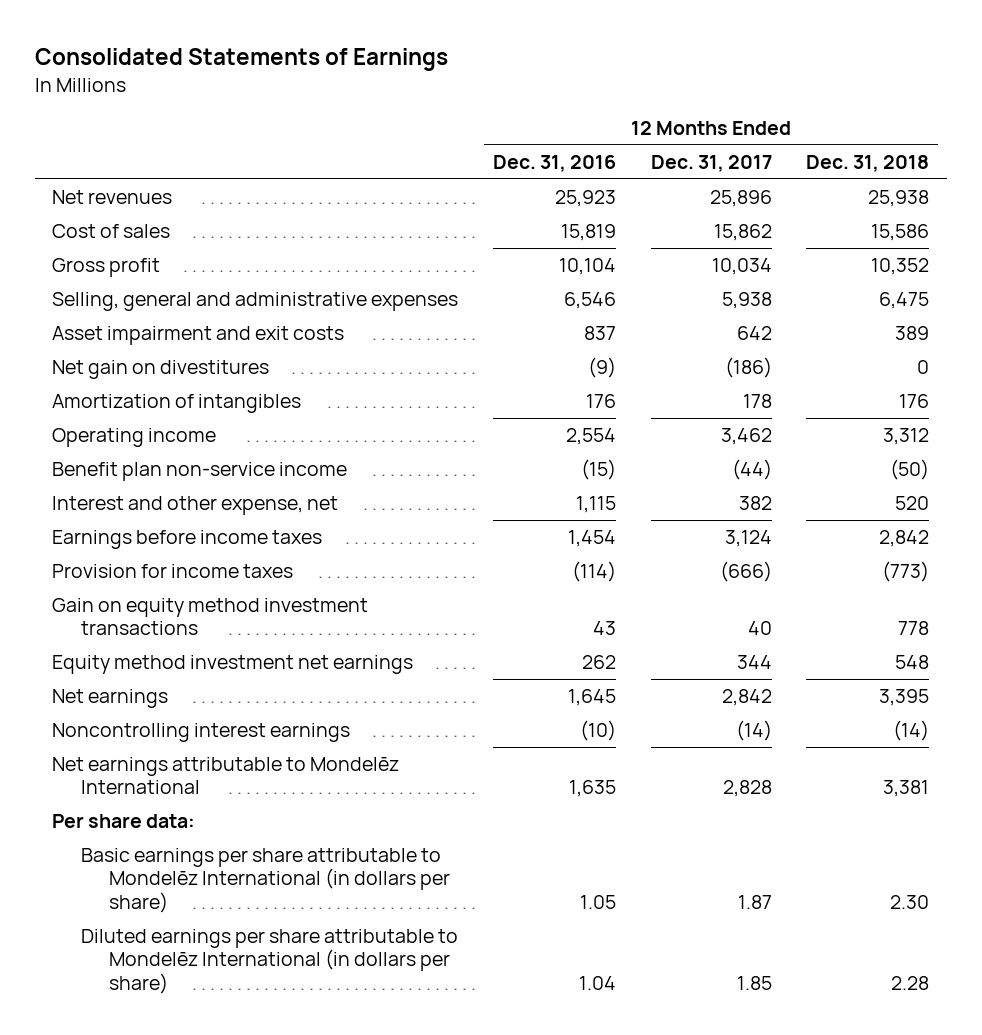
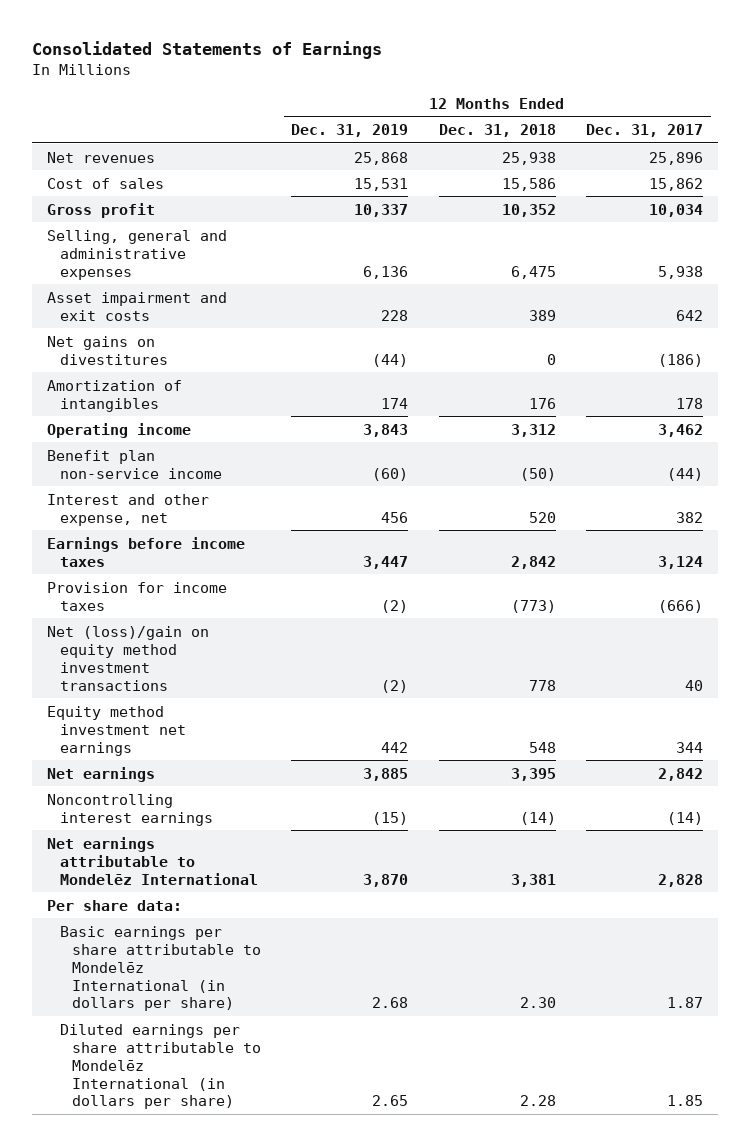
- | 12 Months Ended Dec. 31, 2016 | 12 Months Ended Dec. 31, 2017 | 12 Months Ended Dec. 31, 2018
+ | 12 Months Ended Dec. 31, 2019 | 12 Months Ended Dec. 31, 2018 | 12 Months Ended Dec. 31, 2017
- Net gain on divestitures | (9) | (186) | 0
+ Net gains on divestitures | (44) | 0 | (186)
- Gain on equity method investment transactions | 43 | 40 | 778
+ Net (loss)/gain on equity method investment transactions | (2) | 778 | 40

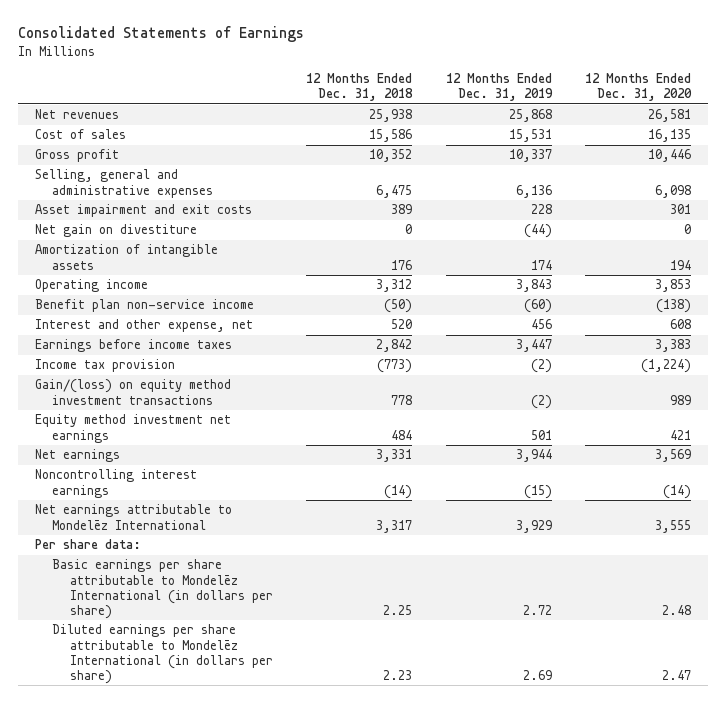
- | 12 Months Ended Dec. 31, 2019 | 12 Months Ended Dec. 31, 2018 | 12 Months Ended Dec. 31, 2017
+ | 12 Months Ended Dec. 31, 2018 | 12 Months Ended Dec. 31, 2019 | 12 Months Ended Dec. 31, 2020
- Net gains on divestitures | (44) | 0 | (186)
- Amortization of intangibles | 174 | 176 | 178
+ Net gain on divestiture | 0 | (44) | 0
+ Amortization of intangible assets | 176 | 174 | 194
- Provision for income taxes | (2) | (773) | (666)
- Net (loss)/gain on equity method investment transactions | (2) | 778 | 40
- Equity method investment net earnings | 442 | 548 | 344
- Net earnings | 3,885 | 3,395 | 2,842
+ Income tax provision | (773) | (2) | (1,224)
+ Gain/(loss) on equity method investment transactions | 778 | (2) | 989
+ Equity method investment net earnings | 484 | 501 | 421
+ Net earnings | 3,331 | 3,944 | 3,569
- Net earnings attributable to Mondelēz International | 3,870 | 3,381 | 2,828
+ Net earnings attributable to Mondelēz International | 3,317 | 3,929 | 3,555
- Basic earnings per share attributable to Mondelēz International (in dollars per share) | 2.68 | 2.30 | 1.87
- Diluted earnings per share attributable to Mondelēz International (in dollars per share) | 2.65 | 2.28 | 1.85
+ Basic earnings per share attributable to Mondelēz International (in dollars per share) | 2.25 | 2.72 | 2.48
+ Diluted earnings per share attributable to Mondelēz International (in dollars per share) | 2.23 | 2.69 | 2.47

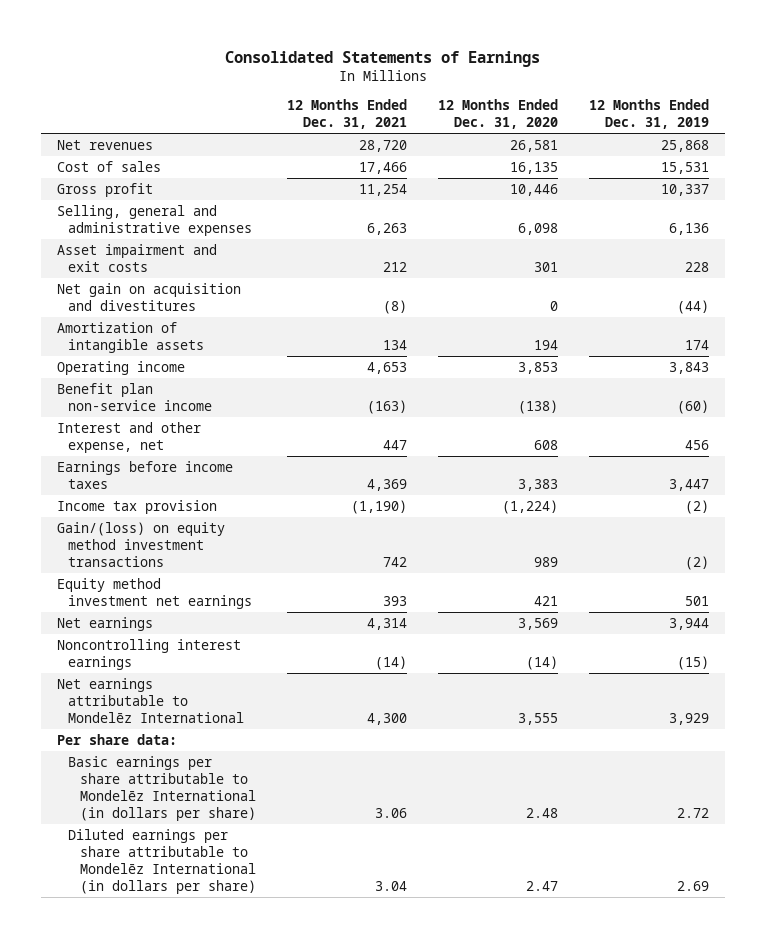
- | 12 Months Ended Dec. 31, 2018 | 12 Months Ended Dec. 31, 2019 | 12 Months Ended Dec. 31, 2020
+ | 12 Months Ended Dec. 31, 2021 | 12 Months Ended Dec. 31, 2020 | 12 Months Ended Dec. 31, 2019
- Net gain on divestiture | 0 | (44) | 0
+ Net gain on acquisition and divestitures | (8) | 0 | (44)

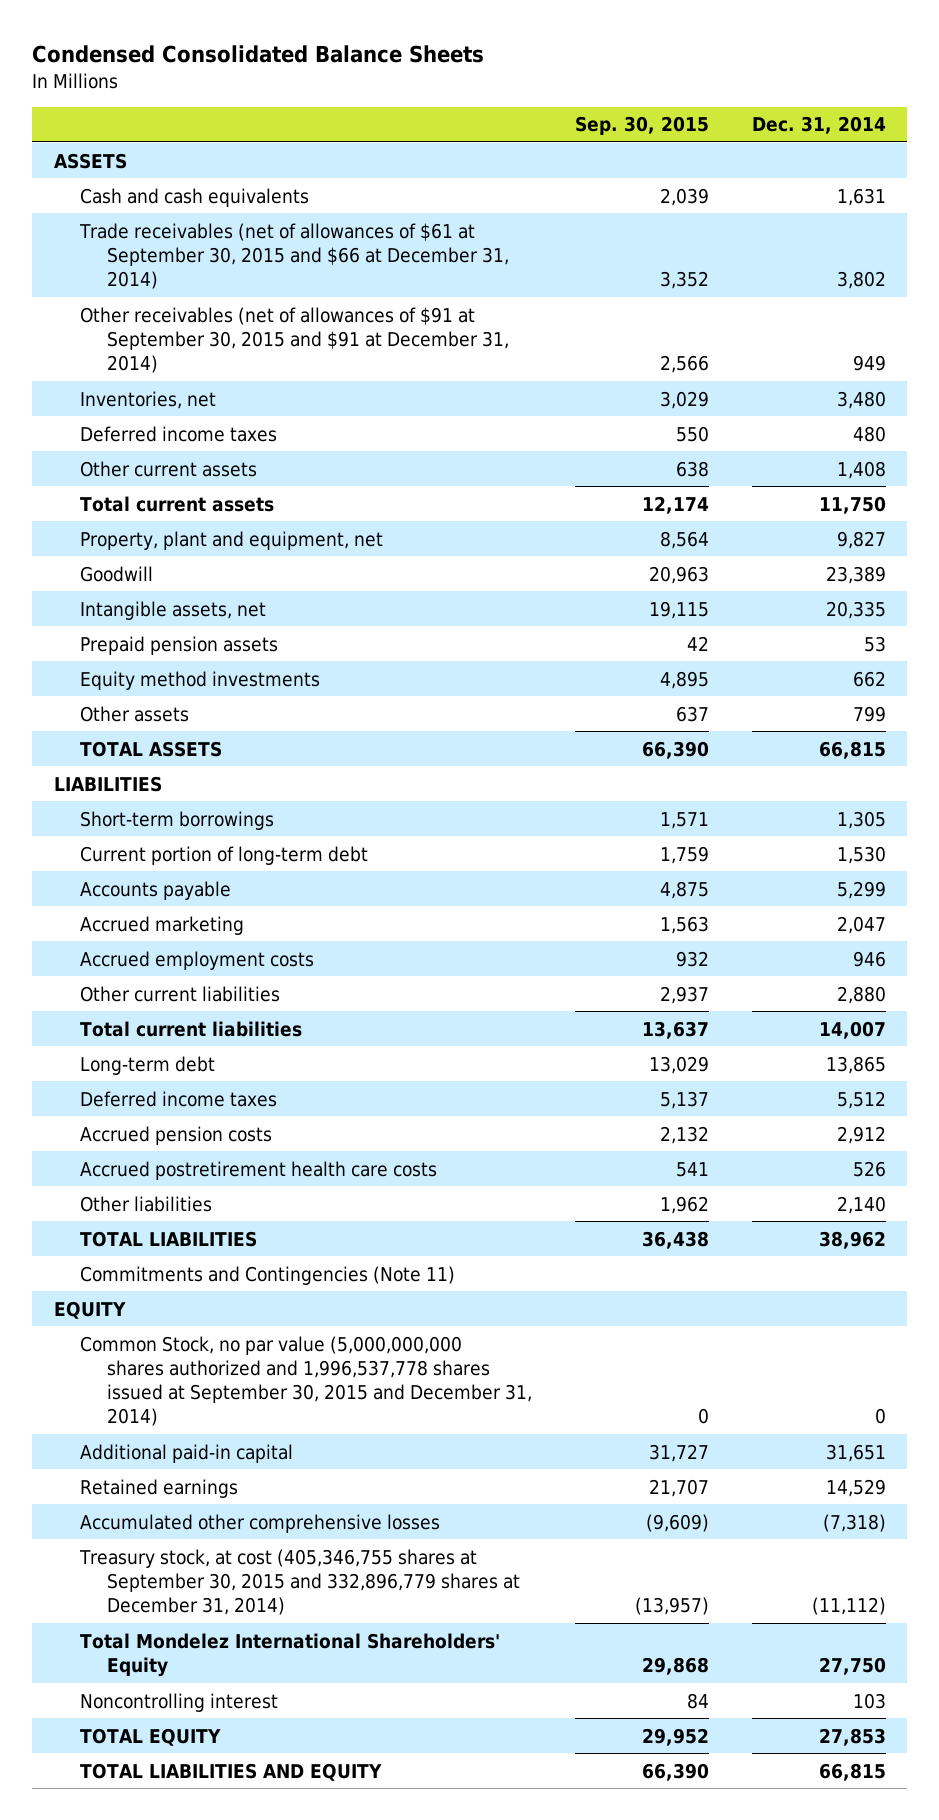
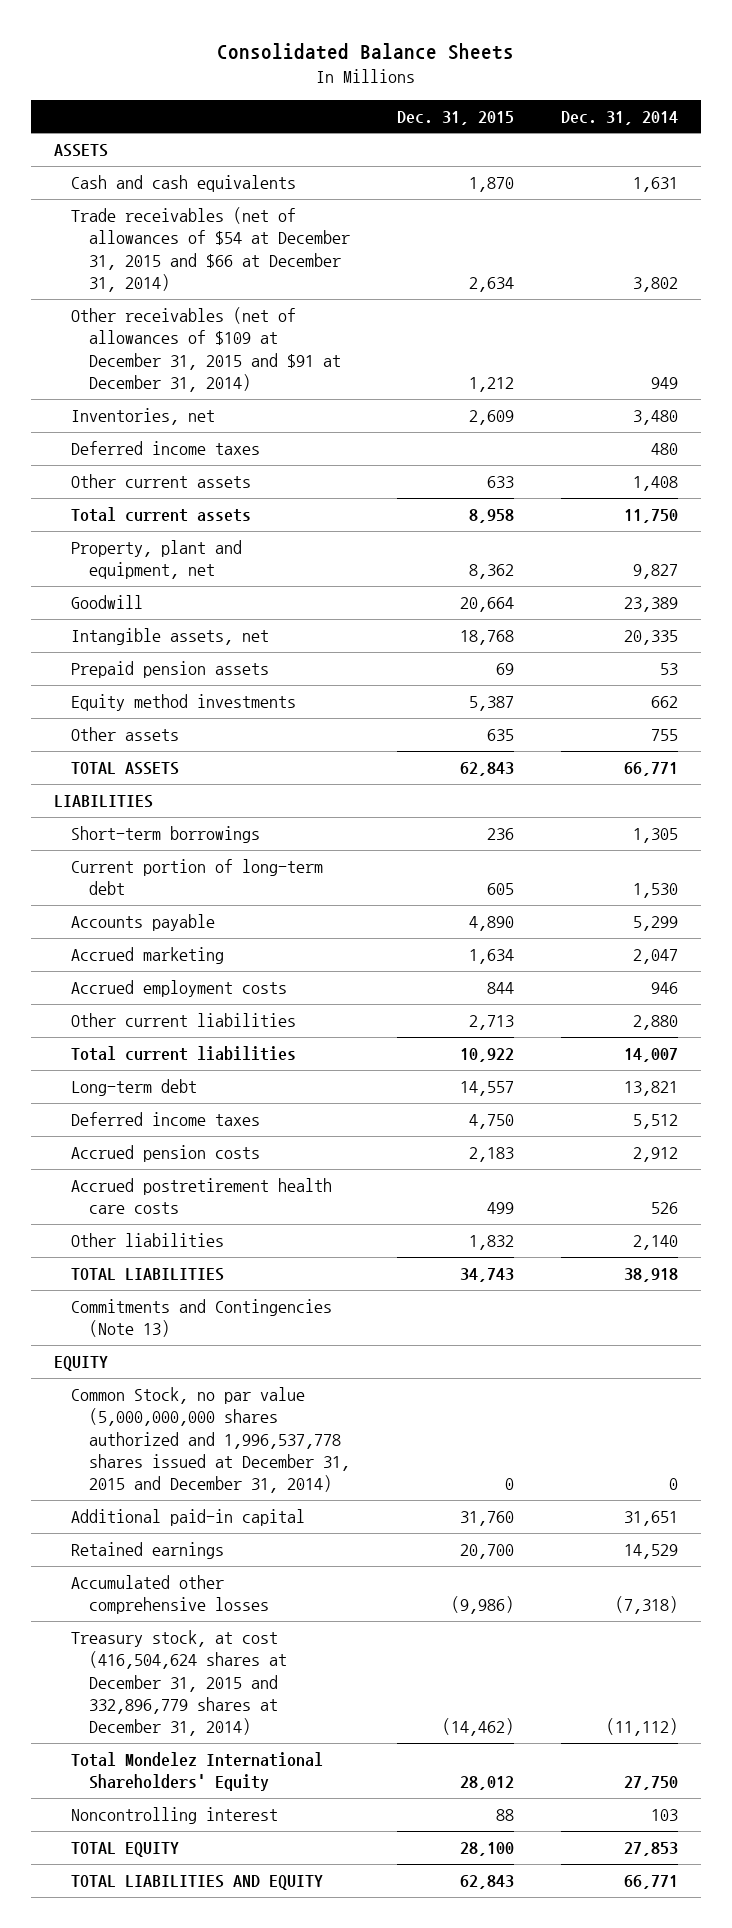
- Condensed Consolidated Balance Sheets
+ Consolidated Balance Sheets
- | Sep. 30, 2015 | Dec. 31, 2014
+ | Dec. 31, 2015 | Dec. 31, 2014
- Trade receivables (net of allowances of $61 at September 30, 2015 and $66 at December 31, 2014) | 3,352 | 3,802
- Other receivables (net of allowances of $91 at September 30, 2015 and $91 at December 31, 2014) | 2,566 | 949
+ Trade receivables (net of allowances of $54 at December 31, 2015 and $66 at December 31, 2014) | 2,634 | 3,802
+ Other receivables (net of allowances of $109 at December 31, 2015 and $91 at December 31, 2014) | 1,212 | 949
- Other assets | 637 | 799
- TOTAL ASSETS | 66,390 | 66,815
+ Other assets | 635 | 755
+ TOTAL ASSETS | 62,843 | 66,771
- Long-term debt | 13,029 | 13,865
+ Long-term debt | 14,557 | 13,821
- TOTAL LIABILITIES | 36,438 | 38,962
- Commitments and Contingencies (Note 11)
+ TOTAL LIABILITIES | 34,743 | 38,918
+ Commitments and Contingencies (Note 13)
- Common Stock, no par value (5,000,000,000 shares authorized and 1,996,537,778 shares issued at September 30, 2015 and December 31, 2014) | 0 | 0
+ Common Stock, no par value (5,000,000,000 shares authorized and 1,996,537,778 shares issued at December 31, 2015 and December 31, 2014) | 0 | 0
- Treasury stock, at cost (405,346,755 shares at September 30, 2015 and 332,896,779 shares at December 31, 2014) | (13,957) | (11,112)
+ Treasury stock, at cost (416,504,624 shares at December 31, 2015 and 332,896,779 shares at December 31, 2014) | (14,462) | (11,112)
- TOTAL LIABILITIES AND EQUITY | 66,390 | 66,815
+ TOTAL LIABILITIES AND EQUITY | 62,843 | 66,771

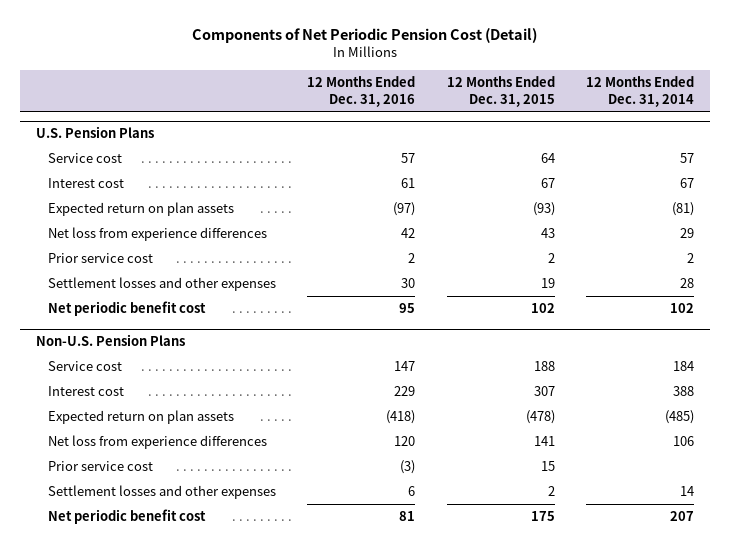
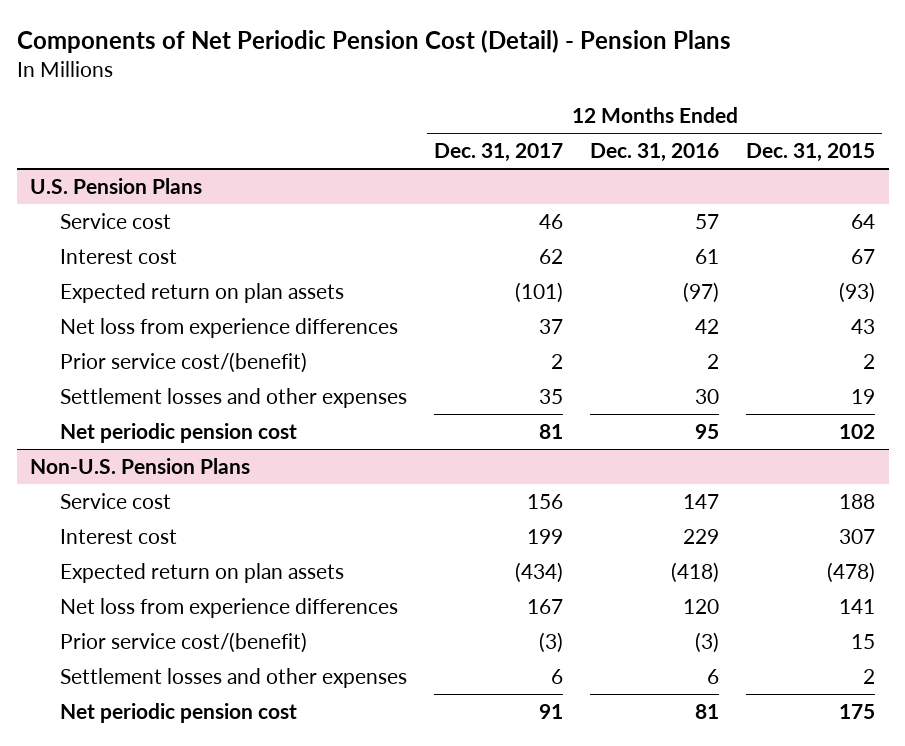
- Components of Net Periodic Pension Cost (Detail)
+ Components of Net Periodic Pension Cost (Detail) - Pension Plans
- | 12 Months Ended Dec. 31, 2016 | 12 Months Ended Dec. 31, 2015 | 12 Months Ended Dec. 31, 2014
+ | 12 Months Ended Dec. 31, 2017 | 12 Months Ended Dec. 31, 2016 | 12 Months Ended Dec. 31, 2015
@ U.S. Pension Plans
- Prior service cost | 2 | 2 | 2
+ Prior service cost/(benefit) | 2 | 2 | 2
- Net periodic benefit cost | 95 | 102 | 102
+ Net periodic pension cost | 81 | 95 | 102
@ Non-U.S. Pension Plans
- Prior service cost | (3) | 15 |
+ Prior service cost/(benefit) | (3) | (3) | 15
- Net periodic benefit cost | 81 | 175 | 207
+ Net periodic pension cost | 91 | 81 | 175

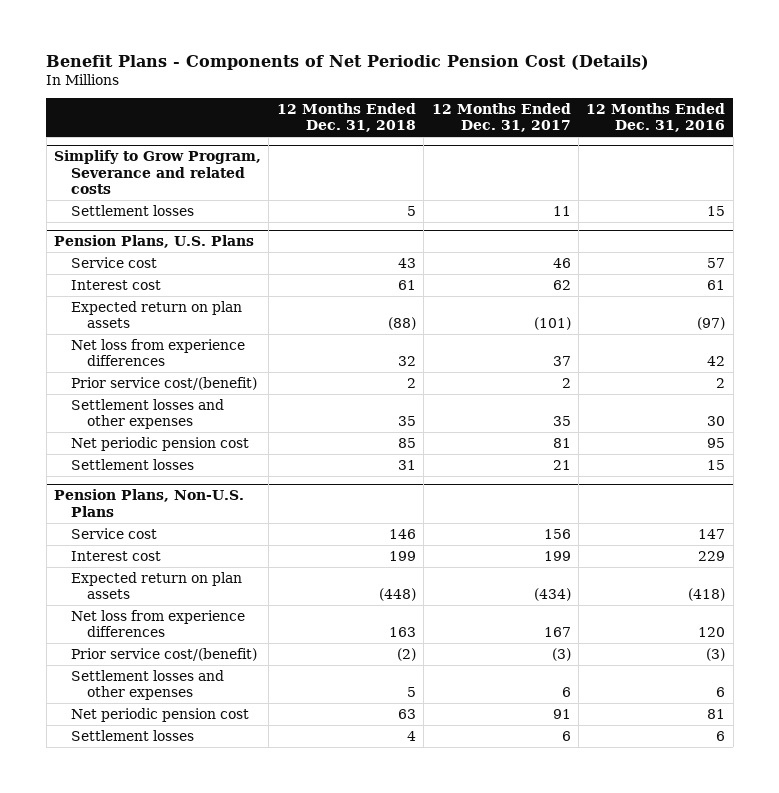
- Components of Net Periodic Pension Cost (Detail) - Pension Plans
+ Benefit Plans - Components of Net Periodic Pension Cost (Details)
- | 12 Months Ended Dec. 31, 2017 | 12 Months Ended Dec. 31, 2016 | 12 Months Ended Dec. 31, 2015
+ | 12 Months Ended Dec. 31, 2018 | 12 Months Ended Dec. 31, 2017 | 12 Months Ended Dec. 31, 2016
- U.S. Pension Plans
+ Simplify to Grow Program, Severance and related costs
+ Settlement losses | 5 | 11 | 15
+ Pension Plans, U.S. Plans
- Non-U.S. Pension Plans
+ Settlement losses | 31 | 21 | 15
+ Pension Plans, Non-U.S. Plans
+ Settlement losses | 4 | 6 | 6

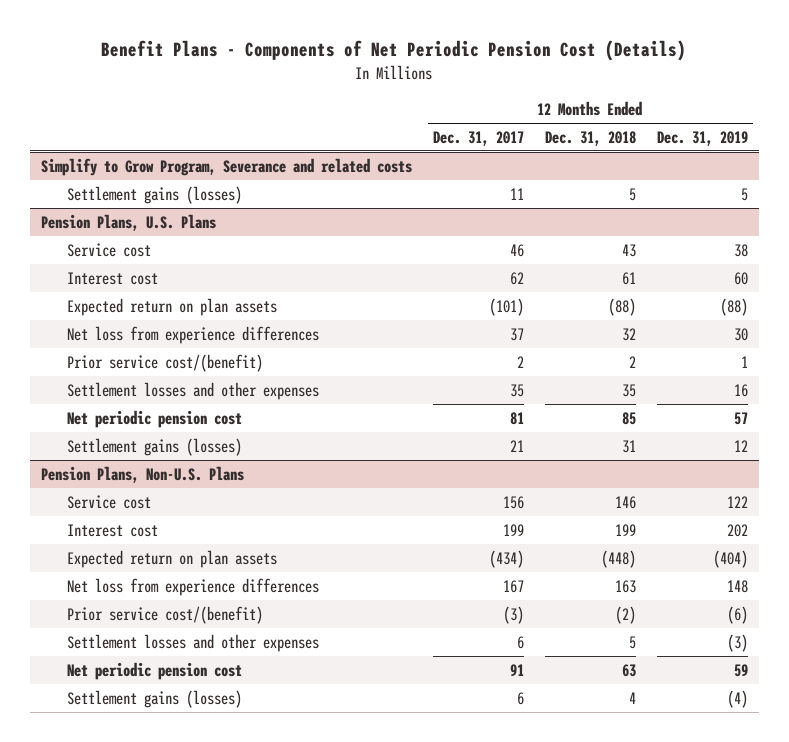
- | 12 Months Ended Dec. 31, 2018 | 12 Months Ended Dec. 31, 2017 | 12 Months Ended Dec. 31, 2016
+ | 12 Months Ended Dec. 31, 2017 | 12 Months Ended Dec. 31, 2018 | 12 Months Ended Dec. 31, 2019
@ Simplify to Grow Program, Severance and related costs
- Settlement losses | 5 | 11 | 15
+ Settlement gains (losses) | 11 | 5 | 5
@ Pension Plans, U.S. Plans
- Settlement losses | 31 | 21 | 15
+ Settlement gains (losses) | 21 | 31 | 12
@ Pension Plans, Non-U.S. Plans
- Settlement losses | 4 | 6 | 6
+ Settlement gains (losses) | 6 | 4 | (4)

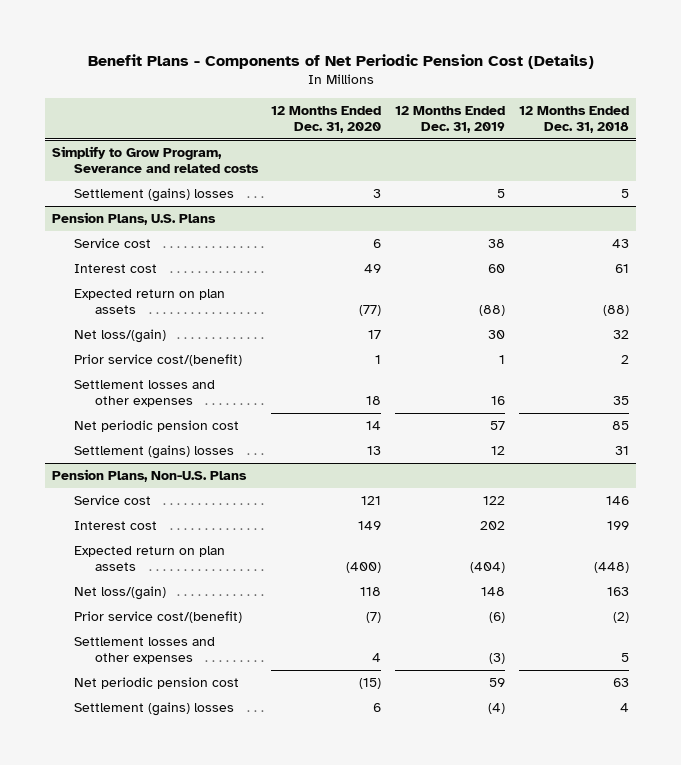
- | 12 Months Ended Dec. 31, 2017 | 12 Months Ended Dec. 31, 2018 | 12 Months Ended Dec. 31, 2019
+ | 12 Months Ended Dec. 31, 2020 | 12 Months Ended Dec. 31, 2019 | 12 Months Ended Dec. 31, 2018
@ Simplify to Grow Program, Severance and related costs
- Settlement gains (losses) | 11 | 5 | 5
+ Settlement (gains) losses | 3 | 5 | 5
@ Pension Plans, U.S. Plans
- Net loss from experience differences | 37 | 32 | 30
+ Net loss/(gain) | 17 | 30 | 32
- Settlement gains (losses) | 21 | 31 | 12
+ Settlement (gains) losses | 13 | 12 | 31
@ Pension Plans, Non-U.S. Plans
- Net loss from experience differences | 167 | 163 | 148
+ Net loss/(gain) | 118 | 148 | 163
- Settlement gains (losses) | 6 | 4 | (4)
+ Settlement (gains) losses | 6 | (4) | 4

